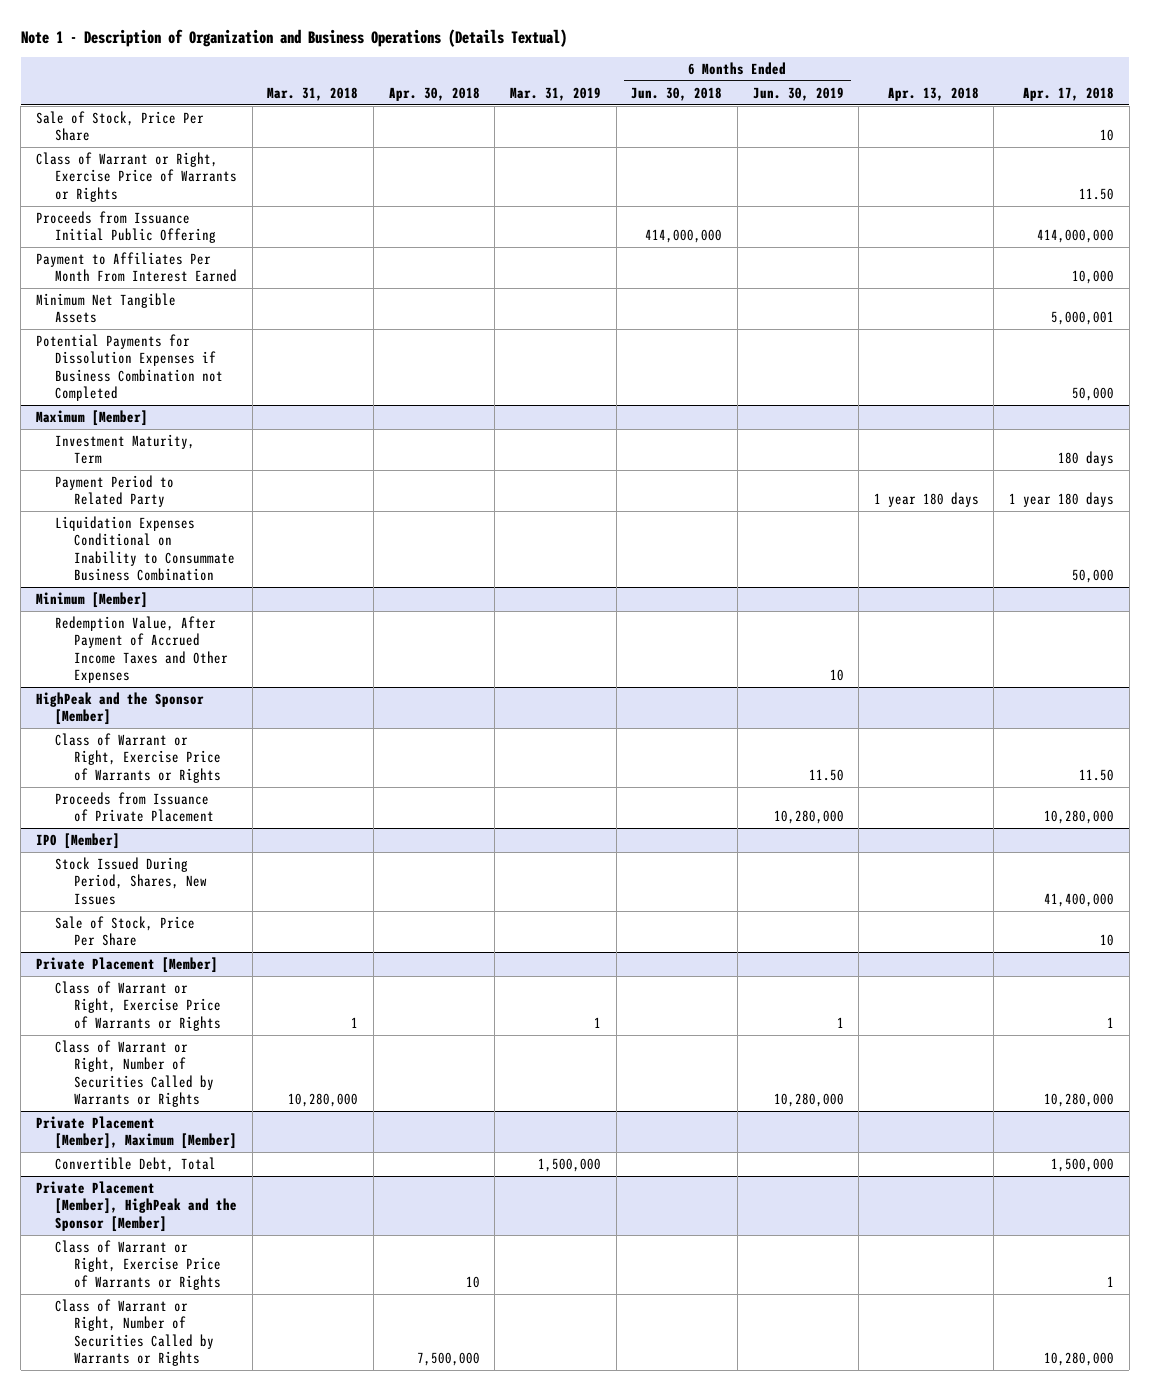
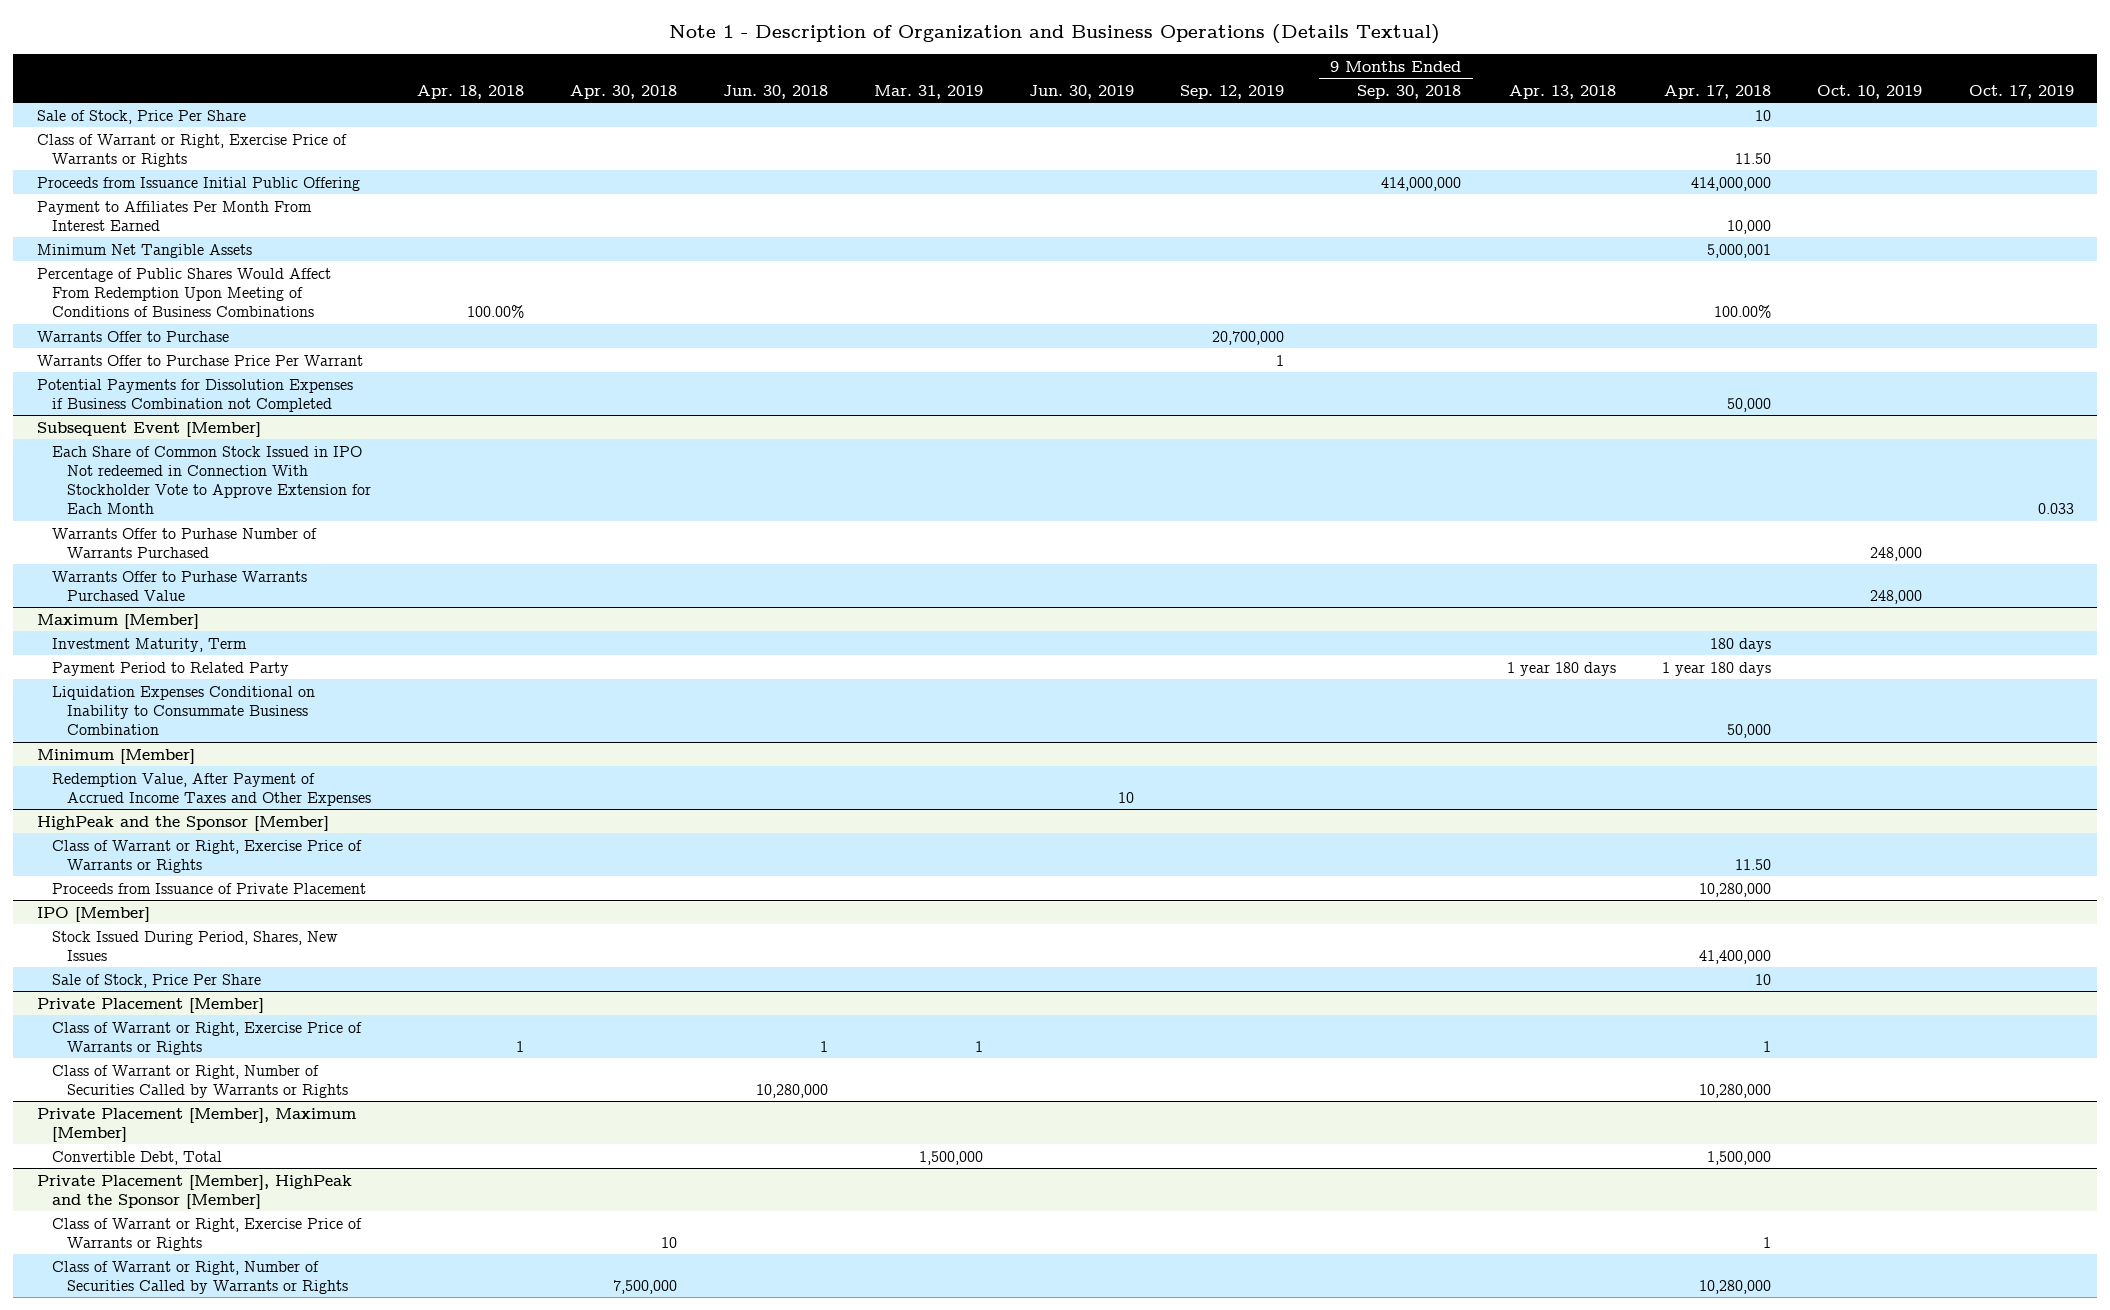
- | Mar. 31, 2018 | Apr. 30, 2018 | Mar. 31, 2019 | 6 Months Ended Jun. 30, 2018 | 6 Months Ended Jun. 30, 2019 | Apr. 13, 2018 | Apr. 17, 2018
+ | Apr. 18, 2018 | Apr. 30, 2018 | Jun. 30, 2018 | Mar. 31, 2019 | Jun. 30, 2019 | Sep. 12, 2019 | 9 Months Ended Sep. 30, 2018 | Apr. 13, 2018 | Apr. 17, 2018 | Oct. 10, 2019 | Oct. 17, 2019
+ Percentage of Public Shares Would Affect From Redemption Upon Meeting of Conditions of Business Combinations | 100.00% | | | | | | | | 100.00% | |
+ Warrants Offer to Purchase | | | | | | 20,700,000 | | | | |
+ Warrants Offer to Purchase Price Per Warrant | | | | | | 1 | | | | |
+ Subsequent Event [Member]
+ Each Share of Common Stock Issued in IPO Not redeemed in Connection With Stockholder Vote to Approve Extension for Each Month | | | | | | | | | | | 0.033
+ Warrants Offer to Purhase Number of Warrants Purchased | | | | | | | | | | 248,000 |
+ Warrants Offer to Purhase Warrants Purchased Value | | | | | | | | | | 248,000 |

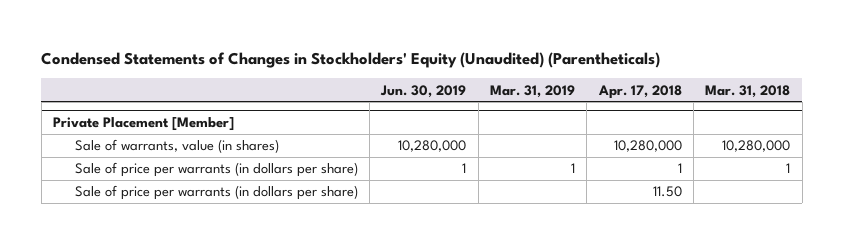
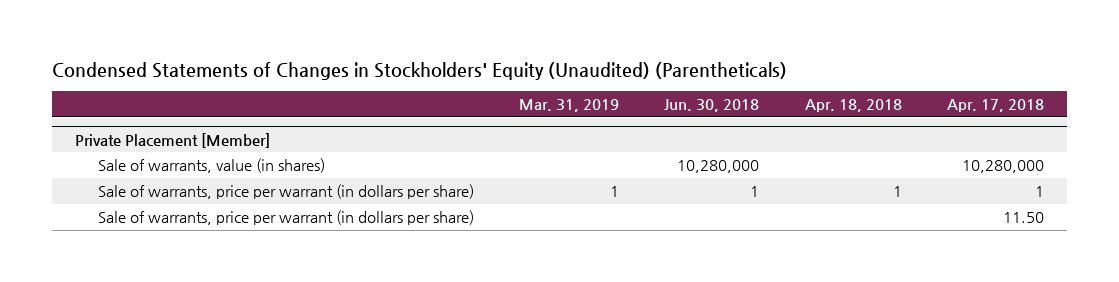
- | Jun. 30, 2019 | Mar. 31, 2019 | Apr. 17, 2018 | Mar. 31, 2018
+ | Mar. 31, 2019 | Jun. 30, 2018 | Apr. 18, 2018 | Apr. 17, 2018
@ Private Placement [Member]
- Sale of price per warrants (in dollars per share) | 1 | 1 | 1 | 1
- Sale of price per warrants (in dollars per share) | | | 11.50 |
+ Sale of warrants, price per warrant (in dollars per share) | 1 | 1 | 1 | 1
+ Sale of warrants, price per warrant (in dollars per share) | | | | 11.50

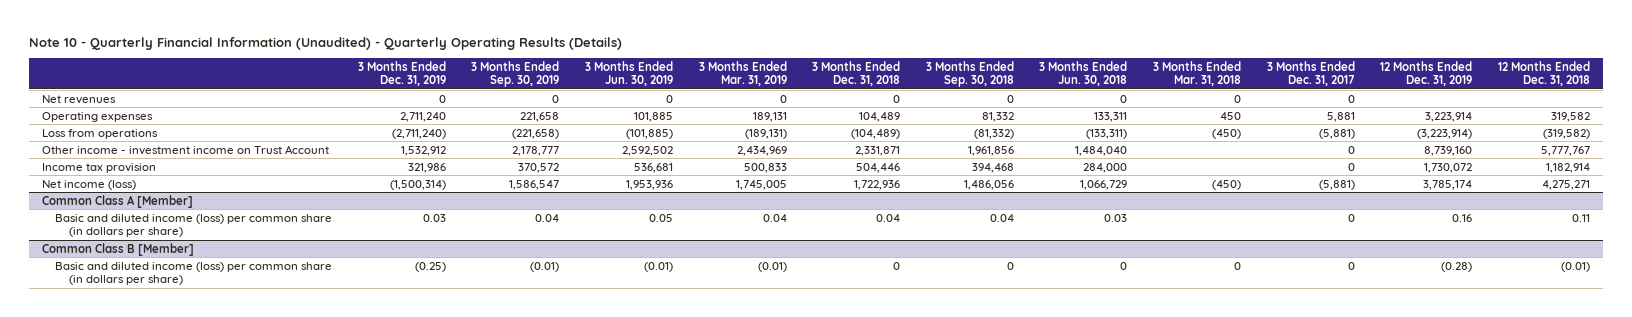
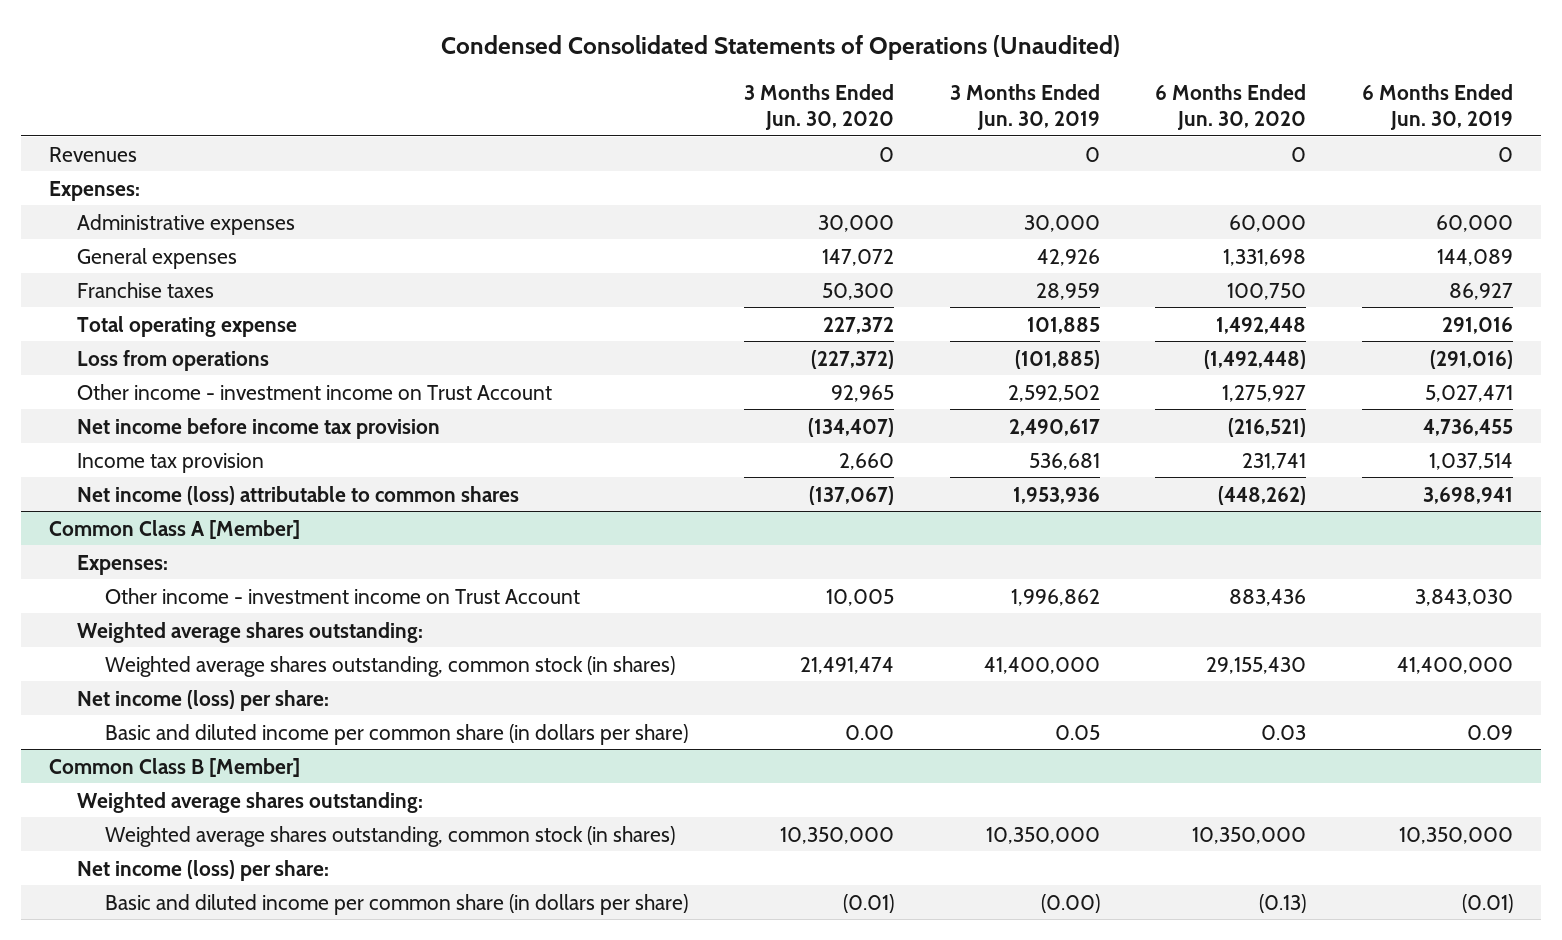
- Note 10 - Quarterly Financial Information (Unaudited) - Quarterly Operating Results (Details)
+ Condensed Consolidated Statements of Operations (Unaudited)
- | 3 Months Ended Dec. 31, 2019 | 3 Months Ended Sep. 30, 2019 | 3 Months Ended Jun. 30, 2019 | 3 Months Ended Mar. 31, 2019 | 3 Months Ended Dec. 31, 2018 | 3 Months Ended Sep. 30, 2018 | 3 Months Ended Jun. 30, 2018 | 3 Months Ended Mar. 31, 2018 | 3 Months Ended Dec. 31, 2017 | 12 Months Ended Dec. 31, 2019 | 12 Months Ended Dec. 31, 2018
+ | 3 Months Ended Jun. 30, 2020 | 3 Months Ended Jun. 30, 2019 | 6 Months Ended Jun. 30, 2020 | 6 Months Ended Jun. 30, 2019
- Net revenues | 0 | 0 | 0 | 0 | 0 | 0 | 0 | 0 | 0 | |
- Operating expenses | 2,711,240 | 221,658 | 101,885 | 189,131 | 104,489 | 81,332 | 133,311 | 450 | 5,881 | 3,223,914 | 319,582
+ Revenues | 0 | 0 | 0 | 0
+ Expenses:
+ Administrative expenses | 30,000 | 30,000 | 60,000 | 60,000
+ General expenses | 147,072 | 42,926 | 1,331,698 | 144,089
+ Franchise taxes | 50,300 | 28,959 | 100,750 | 86,927
+ Total operating expense | 227,372 | 101,885 | 1,492,448 | 291,016
+ Net income before income tax provision | (134,407) | 2,490,617 | (216,521) | 4,736,455
- Net income (loss) | (1,500,314) | 1,586,547 | 1,953,936 | 1,745,005 | 1,722,936 | 1,486,056 | 1,066,729 | (450) | (5,881) | 3,785,174 | 4,275,271
+ Net income (loss) attributable to common shares | (137,067) | 1,953,936 | (448,262) | 3,698,941
@ Common Class A [Member]
- Basic and diluted income (loss) per common share (in dollars per share) | 0.03 | 0.04 | 0.05 | 0.04 | 0.04 | 0.04 | 0.03 | | 0 | 0.16 | 0.11
+ Expenses:
+ Other income - investment income on Trust Account | 10,005 | 1,996,862 | 883,436 | 3,843,030
+ Weighted average shares outstanding:
+ Weighted average shares outstanding, common stock (in shares) | 21,491,474 | 41,400,000 | 29,155,430 | 41,400,000
+ Net income (loss) per share:
+ Basic and diluted income per common share (in dollars per share) | 0.00 | 0.05 | 0.03 | 0.09
@ Common Class B [Member]
- Basic and diluted income (loss) per common share (in dollars per share) | (0.25) | (0.01) | (0.01) | (0.01) | 0 | 0 | 0 | 0 | 0 | (0.28) | (0.01)
+ Weighted average shares outstanding:
+ Weighted average shares outstanding, common stock (in shares) | 10,350,000 | 10,350,000 | 10,350,000 | 10,350,000
+ Net income (loss) per share:
+ Basic and diluted income per common share (in dollars per share) | (0.01) | (0.00) | (0.13) | (0.01)

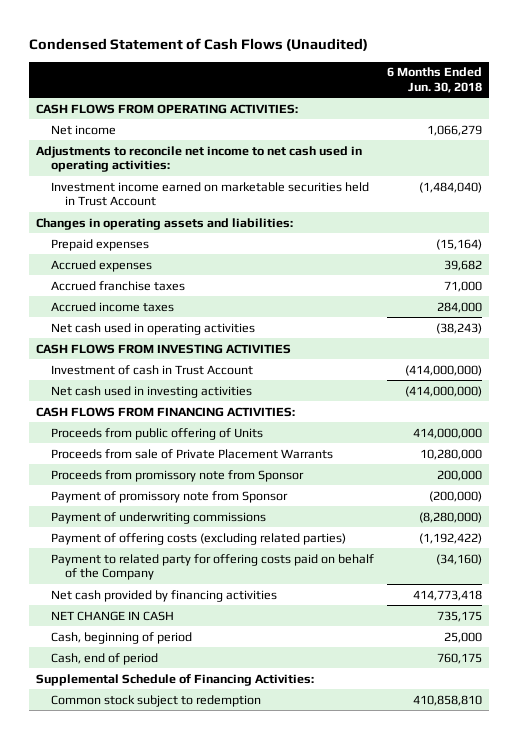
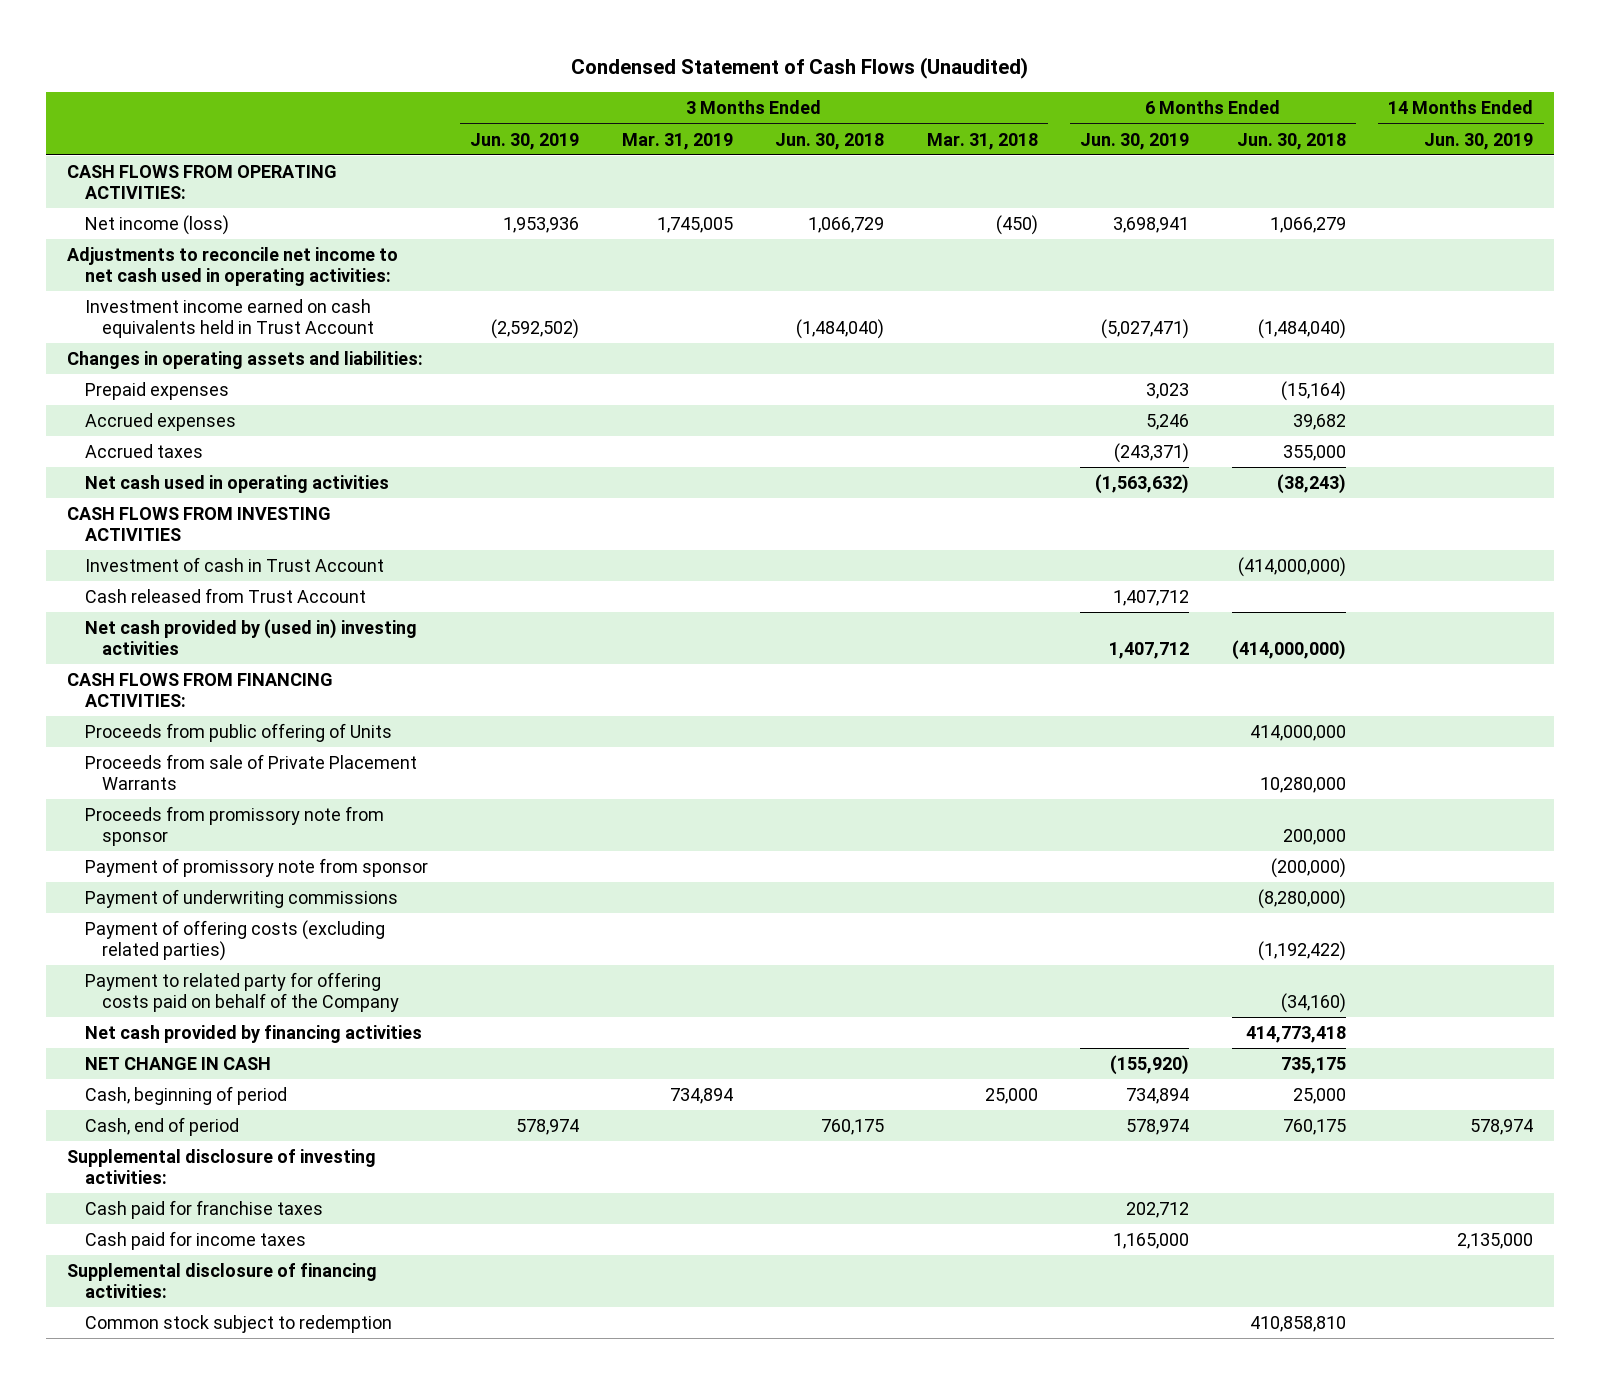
- | 6 Months Ended Jun. 30, 2018
+ | 3 Months Ended Jun. 30, 2019 | 3 Months Ended Mar. 31, 2019 | 3 Months Ended Jun. 30, 2018 | 3 Months Ended Mar. 31, 2018 | 6 Months Ended Jun. 30, 2019 | 6 Months Ended Jun. 30, 2018 | 14 Months Ended Jun. 30, 2019
- Net income | 1,066,279
+ Net income (loss) | 1,953,936 | 1,745,005 | 1,066,729 | (450) | 3,698,941 | 1,066,279 |
- Investment income earned on marketable securities held in Trust Account | (1,484,040)
+ Investment income earned on cash equivalents held in Trust Account | (2,592,502) | | (1,484,040) | | (5,027,471) | (1,484,040) |
- Accrued franchise taxes | 71,000
- Accrued income taxes | 284,000
+ Accrued taxes | | | | | (243,371) | 355,000 |
- Net cash used in investing activities | (414,000,000)
+ Cash released from Trust Account | | | | | 1,407,712 | |
+ Net cash provided by (used in) investing activities | | | | | 1,407,712 | (414,000,000) |
- Proceeds from promissory note from Sponsor | 200,000
- Payment of promissory note from Sponsor | (200,000)
+ Proceeds from promissory note from sponsor | | | | | | 200,000 |
+ Payment of promissory note from sponsor | | | | | | (200,000) |
- Supplemental Schedule of Financing Activities:
+ Supplemental disclosure of investing activities:
+ Cash paid for franchise taxes | | | | | 202,712 | |
+ Cash paid for income taxes | | | | | 1,165,000 | | 2,135,000
+ Supplemental disclosure of financing activities:

